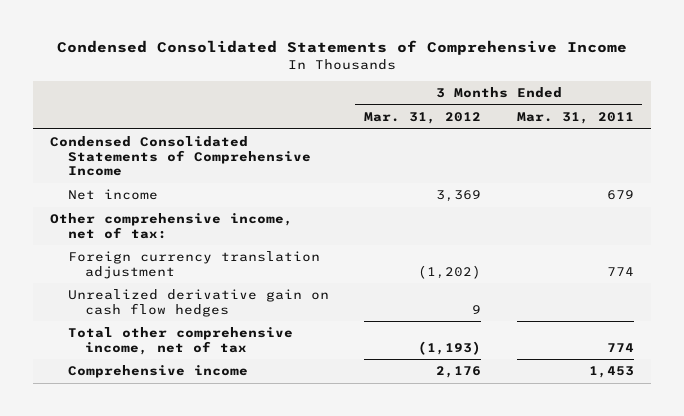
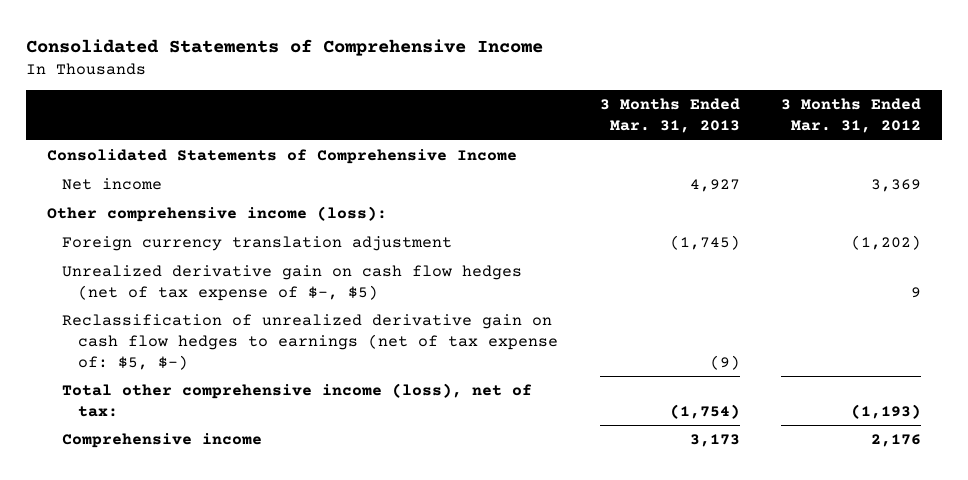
- Condensed Consolidated Statements of Comprehensive Income
+ Consolidated Statements of Comprehensive Income
- | 3 Months Ended Mar. 31, 2012 | 3 Months Ended Mar. 31, 2011
+ | 3 Months Ended Mar. 31, 2013 | 3 Months Ended Mar. 31, 2012
- Condensed Consolidated Statements of Comprehensive Income
+ Consolidated Statements of Comprehensive Income
- Other comprehensive income, net of tax:
+ Other comprehensive income (loss):
- Unrealized derivative gain on cash flow hedges | 9 |
- Total other comprehensive income, net of tax | (1,193) | 774
+ Unrealized derivative gain on cash flow hedges (net of tax expense of $-, $5) | | 9
+ Reclassification of unrealized derivative gain on cash flow hedges to earnings (net of tax expense of: $5, $-) | (9) |
+ Total other comprehensive income (loss), net of tax: | (1,754) | (1,193)

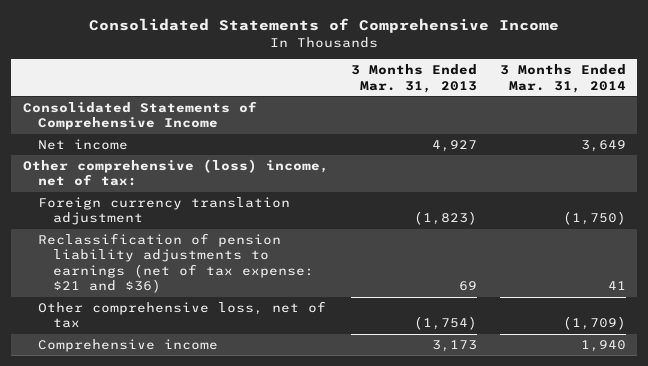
- | 3 Months Ended Mar. 31, 2013 | 3 Months Ended Mar. 31, 2012
+ | 3 Months Ended Mar. 31, 2013 | 3 Months Ended Mar. 31, 2014
- Other comprehensive income (loss):
- Foreign currency translation adjustment | (1,745) | (1,202)
- Unrealized derivative gain on cash flow hedges (net of tax expense of $-, $5) | | 9
- Reclassification of unrealized derivative gain on cash flow hedges to earnings (net of tax expense of: $5, $-) | (9) |
- Total other comprehensive income (loss), net of tax: | (1,754) | (1,193)
+ Other comprehensive (loss) income, net of tax:
+ Foreign currency translation adjustment | (1,823) | (1,750)
+ Reclassification of pension liability adjustments to earnings (net of tax expense: $21 and $36) | 69 | 41
+ Other comprehensive loss, net of tax | (1,754) | (1,709)

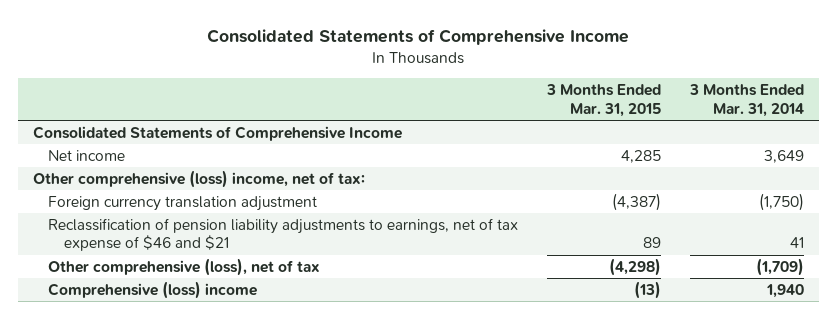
- | 3 Months Ended Mar. 31, 2013 | 3 Months Ended Mar. 31, 2014
+ | 3 Months Ended Mar. 31, 2015 | 3 Months Ended Mar. 31, 2014
- Reclassification of pension liability adjustments to earnings (net of tax expense: $21 and $36) | 69 | 41
- Other comprehensive loss, net of tax | (1,754) | (1,709)
- Comprehensive income | 3,173 | 1,940
+ Reclassification of pension liability adjustments to earnings, net of tax expense of $46 and $21 | 89 | 41
+ Other comprehensive (loss), net of tax | (4,298) | (1,709)
+ Comprehensive (loss) income | (13) | 1,940

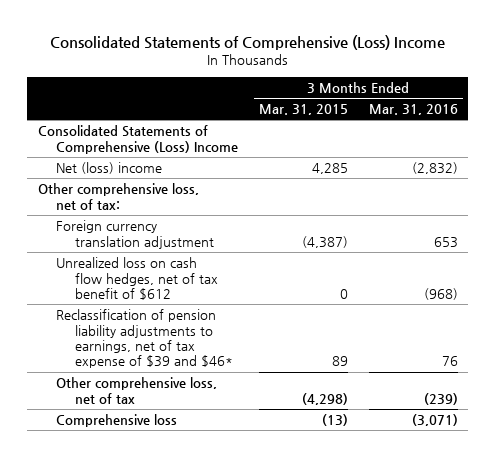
- Consolidated Statements of Comprehensive Income
+ Consolidated Statements of Comprehensive (Loss) Income
- | 3 Months Ended Mar. 31, 2015 | 3 Months Ended Mar. 31, 2014
+ | 3 Months Ended Mar. 31, 2015 | 3 Months Ended Mar. 31, 2016
- Consolidated Statements of Comprehensive Income
- Net income | 4,285 | 3,649
- Other comprehensive (loss) income, net of tax:
+ Consolidated Statements of Comprehensive (Loss) Income
+ Net (loss) income | 4,285 | (2,832)
+ Other comprehensive loss, net of tax:
- Reclassification of pension liability adjustments to earnings, net of tax expense of $46 and $21 | 89 | 41
- Other comprehensive (loss), net of tax | (4,298) | (1,709)
- Comprehensive (loss) income | (13) | 1,940
+ Unrealized loss on cash flow hedges, net of tax benefit of $612 | 0 | (968)
+ Reclassification of pension liability adjustments to earnings, net of tax expense of $39 and $46* | 89 | 76
+ Other comprehensive loss, net of tax | (4,298) | (239)
+ Comprehensive loss | (13) | (3,071)

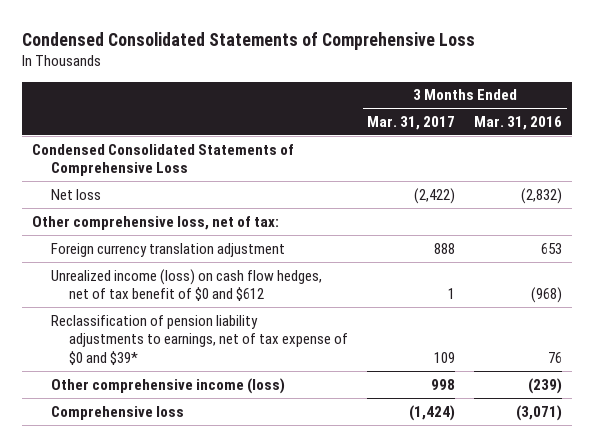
- Consolidated Statements of Comprehensive (Loss) Income
+ Condensed Consolidated Statements of Comprehensive Loss
- | 3 Months Ended Mar. 31, 2015 | 3 Months Ended Mar. 31, 2016
+ | 3 Months Ended Mar. 31, 2017 | 3 Months Ended Mar. 31, 2016
- Consolidated Statements of Comprehensive (Loss) Income
- Net (loss) income | 4,285 | (2,832)
+ Condensed Consolidated Statements of Comprehensive Loss
+ Net loss | (2,422) | (2,832)
- Unrealized loss on cash flow hedges, net of tax benefit of $612 | 0 | (968)
- Reclassification of pension liability adjustments to earnings, net of tax expense of $39 and $46* | 89 | 76
- Other comprehensive loss, net of tax | (4,298) | (239)
+ Unrealized income (loss) on cash flow hedges, net of tax benefit of $0 and $612 | 1 | (968)
+ Reclassification of pension liability adjustments to earnings, net of tax expense of $0 and $39* | 109 | 76
+ Other comprehensive income (loss) | 998 | (239)

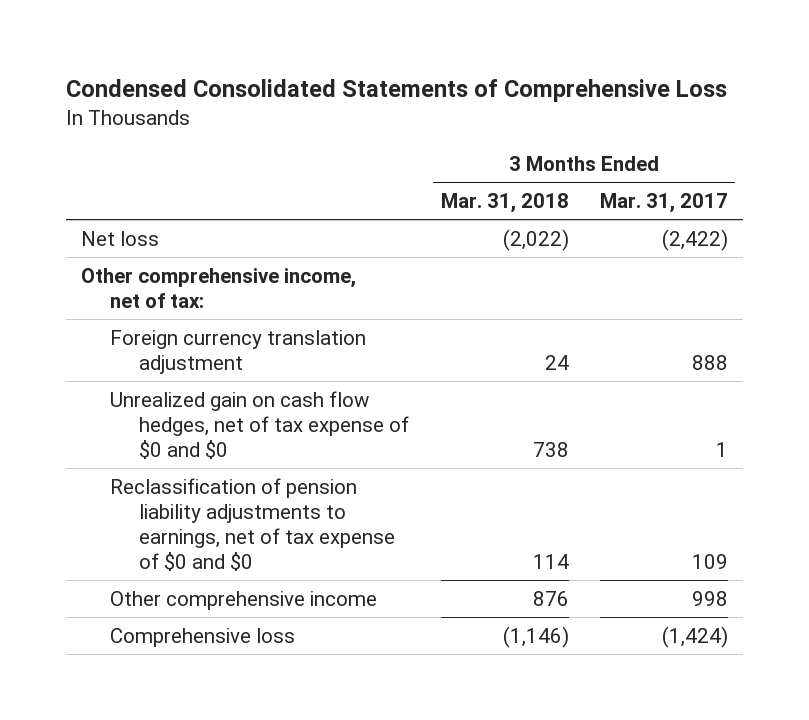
- | 3 Months Ended Mar. 31, 2017 | 3 Months Ended Mar. 31, 2016
+ | 3 Months Ended Mar. 31, 2018 | 3 Months Ended Mar. 31, 2017
- Condensed Consolidated Statements of Comprehensive Loss
- Other comprehensive loss, net of tax:
+ Other comprehensive income, net of tax:
- Unrealized income (loss) on cash flow hedges, net of tax benefit of $0 and $612 | 1 | (968)
- Reclassification of pension liability adjustments to earnings, net of tax expense of $0 and $39* | 109 | 76
- Other comprehensive income (loss) | 998 | (239)
+ Unrealized gain on cash flow hedges, net of tax expense of $0 and $0 | 738 | 1
+ Reclassification of pension liability adjustments to earnings, net of tax expense of $0 and $0 | 114 | 109
+ Other comprehensive income | 876 | 998

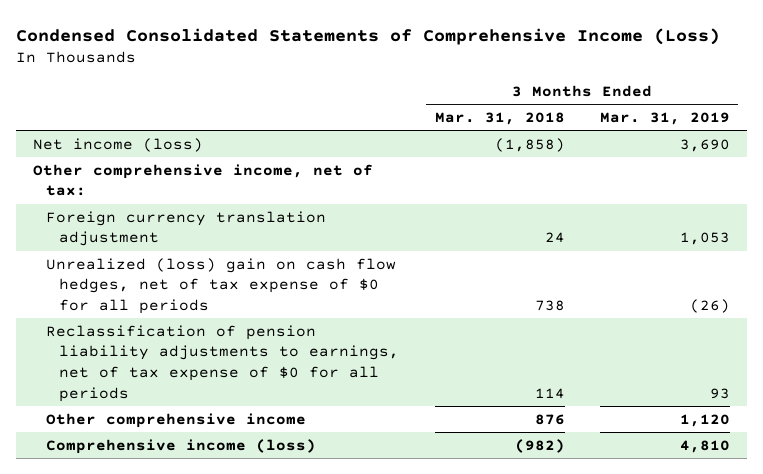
- Condensed Consolidated Statements of Comprehensive Loss
+ Condensed Consolidated Statements of Comprehensive Income (Loss)
- | 3 Months Ended Mar. 31, 2018 | 3 Months Ended Mar. 31, 2017
+ | 3 Months Ended Mar. 31, 2018 | 3 Months Ended Mar. 31, 2019
- Net loss | (2,022) | (2,422)
+ Net income (loss) | (1,858) | 3,690
- Unrealized gain on cash flow hedges, net of tax expense of $0 and $0 | 738 | 1
- Reclassification of pension liability adjustments to earnings, net of tax expense of $0 and $0 | 114 | 109
+ Unrealized (loss) gain on cash flow hedges, net of tax expense of $0 for all periods | 738 | (26)
+ Reclassification of pension liability adjustments to earnings, net of tax expense of $0 for all periods | 114 | 93
- Comprehensive loss | (1,146) | (1,424)
+ Comprehensive income (loss) | (982) | 4,810

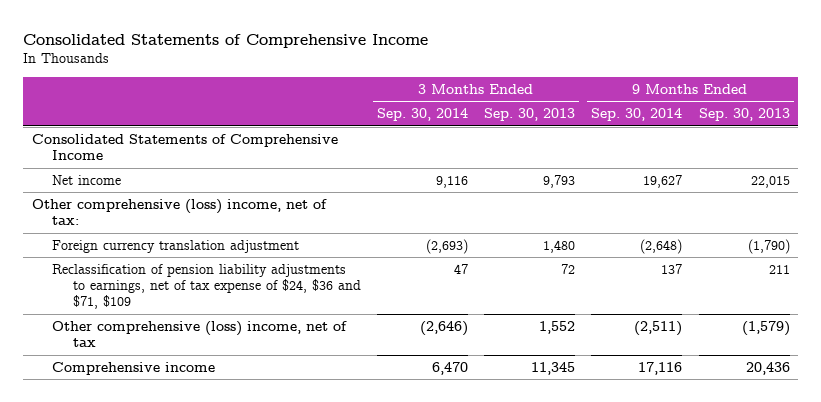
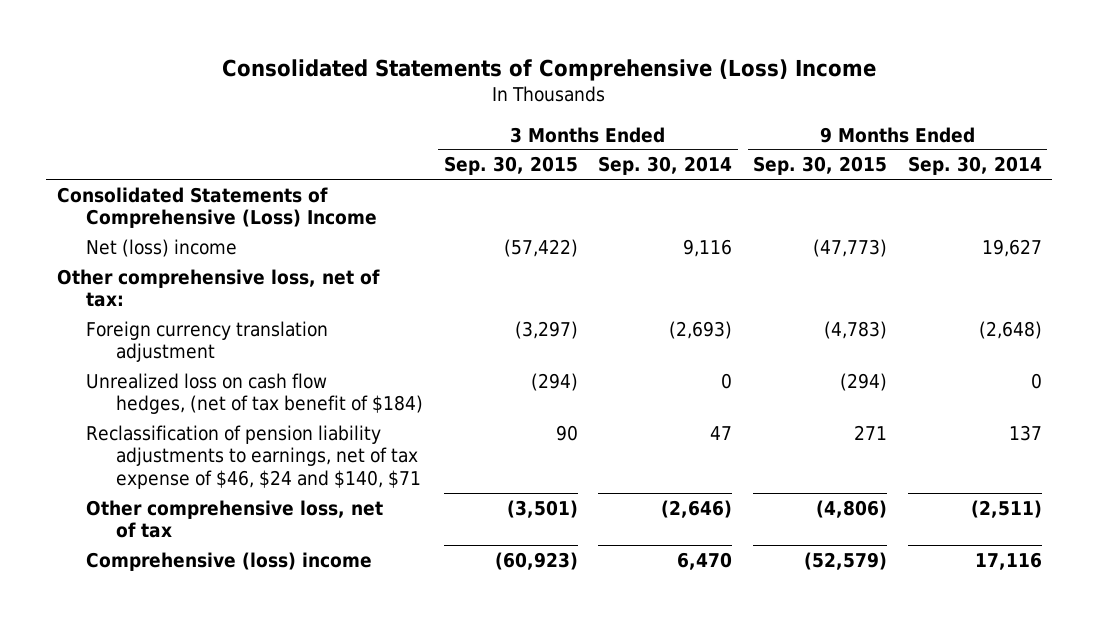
- Consolidated Statements of Comprehensive Income
+ Consolidated Statements of Comprehensive (Loss) Income
- | 3 Months Ended Sep. 30, 2014 | 3 Months Ended Sep. 30, 2013 | 9 Months Ended Sep. 30, 2014 | 9 Months Ended Sep. 30, 2013
+ | 3 Months Ended Sep. 30, 2015 | 3 Months Ended Sep. 30, 2014 | 9 Months Ended Sep. 30, 2015 | 9 Months Ended Sep. 30, 2014
- Consolidated Statements of Comprehensive Income
- Net income | 9,116 | 9,793 | 19,627 | 22,015
- Other comprehensive (loss) income, net of tax:
+ Consolidated Statements of Comprehensive (Loss) Income
+ Net (loss) income | (57,422) | 9,116 | (47,773) | 19,627
+ Other comprehensive loss, net of tax:
- Reclassification of pension liability adjustments to earnings, net of tax expense of $24, $36 and $71, $109 | 47 | 72 | 137 | 211
- Other comprehensive (loss) income, net of tax | (2,646) | 1,552 | (2,511) | (1,579)
- Comprehensive income | 6,470 | 11,345 | 17,116 | 20,436
+ Unrealized loss on cash flow hedges, (net of tax benefit of $184) | (294) | 0 | (294) | 0
+ Reclassification of pension liability adjustments to earnings, net of tax expense of $46, $24 and $140, $71 | 90 | 47 | 271 | 137
+ Other comprehensive loss, net of tax | (3,501) | (2,646) | (4,806) | (2,511)
+ Comprehensive (loss) income | (60,923) | 6,470 | (52,579) | 17,116

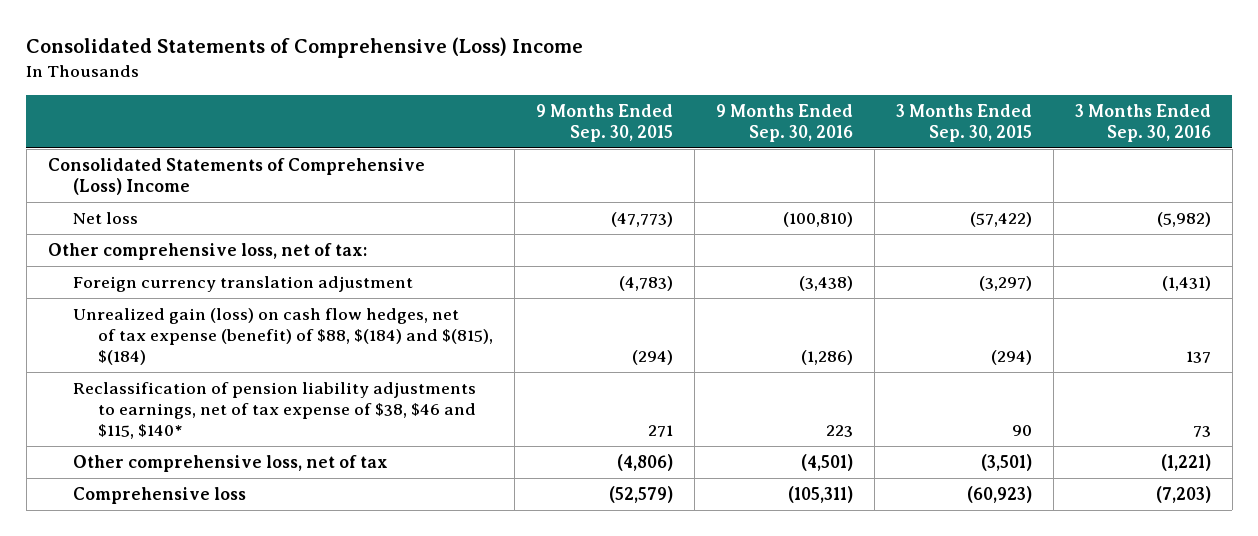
- | 3 Months Ended Sep. 30, 2015 | 3 Months Ended Sep. 30, 2014 | 9 Months Ended Sep. 30, 2015 | 9 Months Ended Sep. 30, 2014
+ | 9 Months Ended Sep. 30, 2015 | 9 Months Ended Sep. 30, 2016 | 3 Months Ended Sep. 30, 2015 | 3 Months Ended Sep. 30, 2016
- Net (loss) income | (57,422) | 9,116 | (47,773) | 19,627
+ Net loss | (47,773) | (100,810) | (57,422) | (5,982)
- Unrealized loss on cash flow hedges, (net of tax benefit of $184) | (294) | 0 | (294) | 0
- Reclassification of pension liability adjustments to earnings, net of tax expense of $46, $24 and $140, $71 | 90 | 47 | 271 | 137
+ Unrealized gain (loss) on cash flow hedges, net of tax expense (benefit) of $88, $(184) and $(815), $(184) | (294) | (1,286) | (294) | 137
+ Reclassification of pension liability adjustments to earnings, net of tax expense of $38, $46 and $115, $140* | 271 | 223 | 90 | 73
- Comprehensive (loss) income | (60,923) | 6,470 | (52,579) | 17,116
+ Comprehensive loss | (52,579) | (105,311) | (60,923) | (7,203)

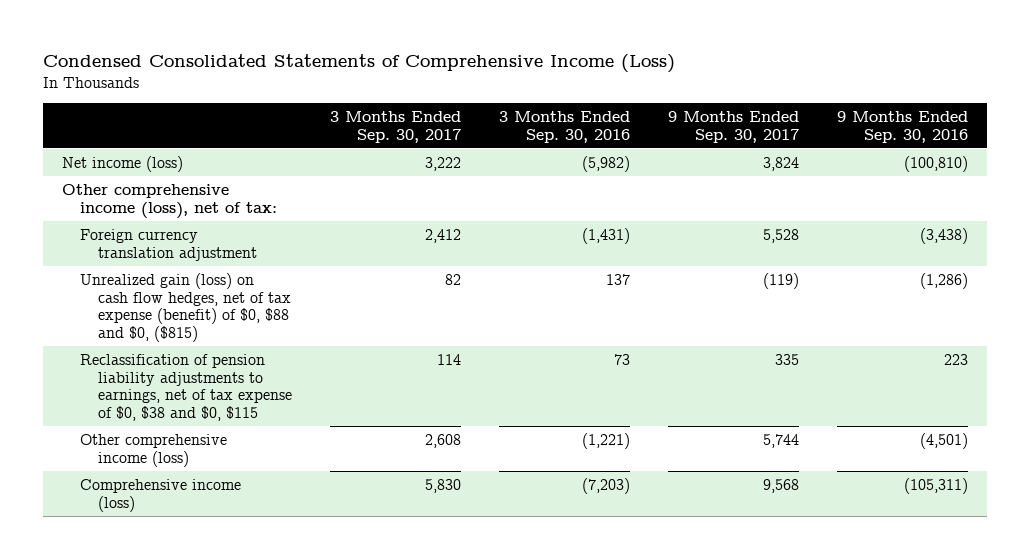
- Consolidated Statements of Comprehensive (Loss) Income
+ Condensed Consolidated Statements of Comprehensive Income (Loss)
- | 9 Months Ended Sep. 30, 2015 | 9 Months Ended Sep. 30, 2016 | 3 Months Ended Sep. 30, 2015 | 3 Months Ended Sep. 30, 2016
+ | 3 Months Ended Sep. 30, 2017 | 3 Months Ended Sep. 30, 2016 | 9 Months Ended Sep. 30, 2017 | 9 Months Ended Sep. 30, 2016
- Consolidated Statements of Comprehensive (Loss) Income
- Net loss | (47,773) | (100,810) | (57,422) | (5,982)
- Other comprehensive loss, net of tax:
+ Net income (loss) | 3,222 | (5,982) | 3,824 | (100,810)
+ Other comprehensive income (loss), net of tax:
- Unrealized gain (loss) on cash flow hedges, net of tax expense (benefit) of $88, $(184) and $(815), $(184) | (294) | (1,286) | (294) | 137
- Reclassification of pension liability adjustments to earnings, net of tax expense of $38, $46 and $115, $140* | 271 | 223 | 90 | 73
- Other comprehensive loss, net of tax | (4,806) | (4,501) | (3,501) | (1,221)
- Comprehensive loss | (52,579) | (105,311) | (60,923) | (7,203)
+ Unrealized gain (loss) on cash flow hedges, net of tax expense (benefit) of $0, $88 and $0, ($815) | 82 | 137 | (119) | (1,286)
+ Reclassification of pension liability adjustments to earnings, net of tax expense of $0, $38 and $0, $115 | 114 | 73 | 335 | 223
+ Other comprehensive income (loss) | 2,608 | (1,221) | 5,744 | (4,501)
+ Comprehensive income (loss) | 5,830 | (7,203) | 9,568 | (105,311)

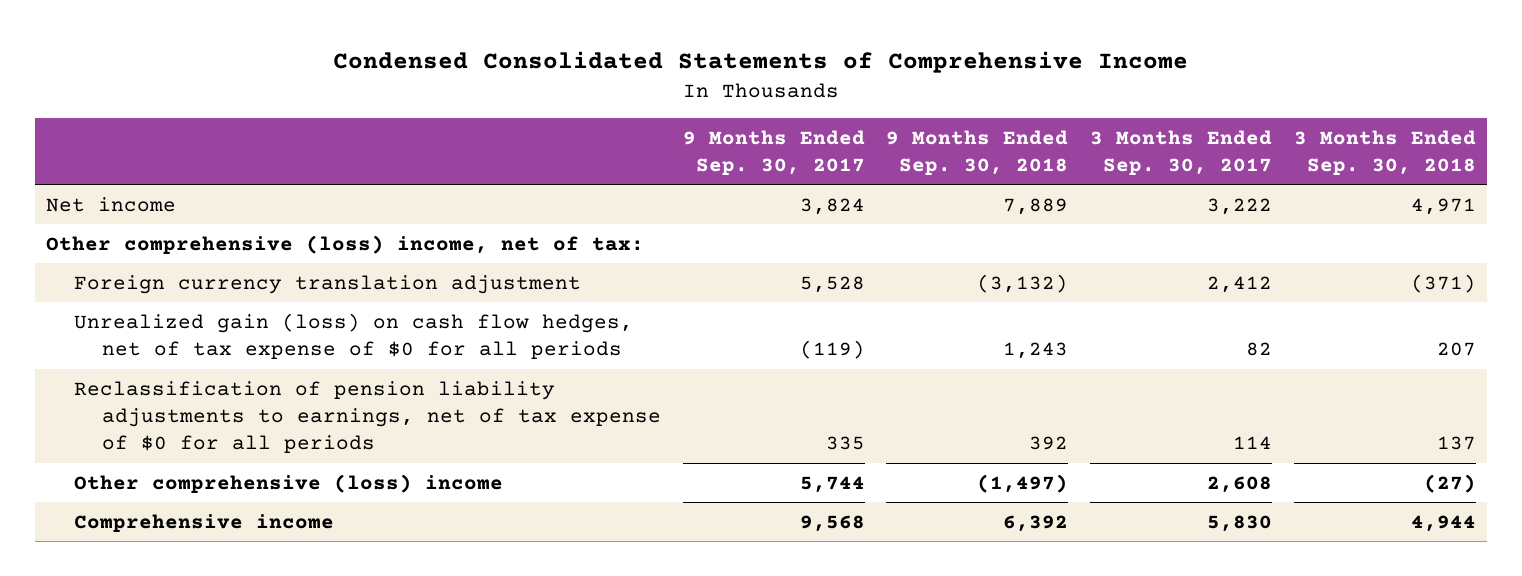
- Condensed Consolidated Statements of Comprehensive Income (Loss)
+ Condensed Consolidated Statements of Comprehensive Income
- | 3 Months Ended Sep. 30, 2017 | 3 Months Ended Sep. 30, 2016 | 9 Months Ended Sep. 30, 2017 | 9 Months Ended Sep. 30, 2016
+ | 9 Months Ended Sep. 30, 2017 | 9 Months Ended Sep. 30, 2018 | 3 Months Ended Sep. 30, 2017 | 3 Months Ended Sep. 30, 2018
- Net income (loss) | 3,222 | (5,982) | 3,824 | (100,810)
- Other comprehensive income (loss), net of tax:
+ Net income | 3,824 | 7,889 | 3,222 | 4,971
+ Other comprehensive (loss) income, net of tax:
- Unrealized gain (loss) on cash flow hedges, net of tax expense (benefit) of $0, $88 and $0, ($815) | 82 | 137 | (119) | (1,286)
- Reclassification of pension liability adjustments to earnings, net of tax expense of $0, $38 and $0, $115 | 114 | 73 | 335 | 223
- Other comprehensive income (loss) | 2,608 | (1,221) | 5,744 | (4,501)
- Comprehensive income (loss) | 5,830 | (7,203) | 9,568 | (105,311)
+ Unrealized gain (loss) on cash flow hedges, net of tax expense of $0 for all periods | (119) | 1,243 | 82 | 207
+ Reclassification of pension liability adjustments to earnings, net of tax expense of $0 for all periods | 335 | 392 | 114 | 137
+ Other comprehensive (loss) income | 5,744 | (1,497) | 2,608 | (27)
+ Comprehensive income | 9,568 | 6,392 | 5,830 | 4,944

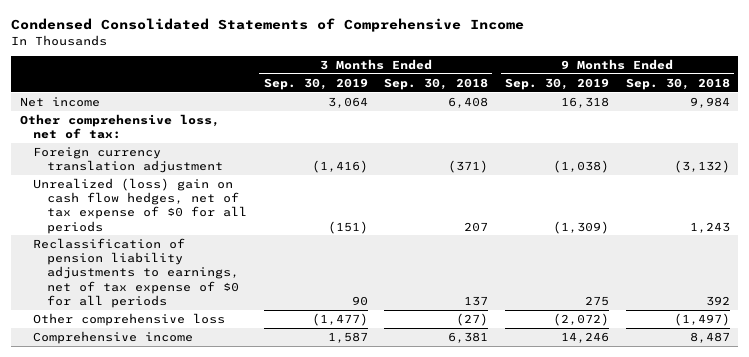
- | 9 Months Ended Sep. 30, 2017 | 9 Months Ended Sep. 30, 2018 | 3 Months Ended Sep. 30, 2017 | 3 Months Ended Sep. 30, 2018
+ | 3 Months Ended Sep. 30, 2019 | 3 Months Ended Sep. 30, 2018 | 9 Months Ended Sep. 30, 2019 | 9 Months Ended Sep. 30, 2018
- Net income | 3,824 | 7,889 | 3,222 | 4,971
- Other comprehensive (loss) income, net of tax:
+ Net income | 3,064 | 6,408 | 16,318 | 9,984
+ Other comprehensive loss, net of tax:
- Unrealized gain (loss) on cash flow hedges, net of tax expense of $0 for all periods | (119) | 1,243 | 82 | 207
+ Unrealized (loss) gain on cash flow hedges, net of tax expense of $0 for all periods | (151) | 207 | (1,309) | 1,243
- Other comprehensive (loss) income | 5,744 | (1,497) | 2,608 | (27)
- Comprehensive income | 9,568 | 6,392 | 5,830 | 4,944
+ Other comprehensive loss | (1,477) | (27) | (2,072) | (1,497)
+ Comprehensive income | 1,587 | 6,381 | 14,246 | 8,487

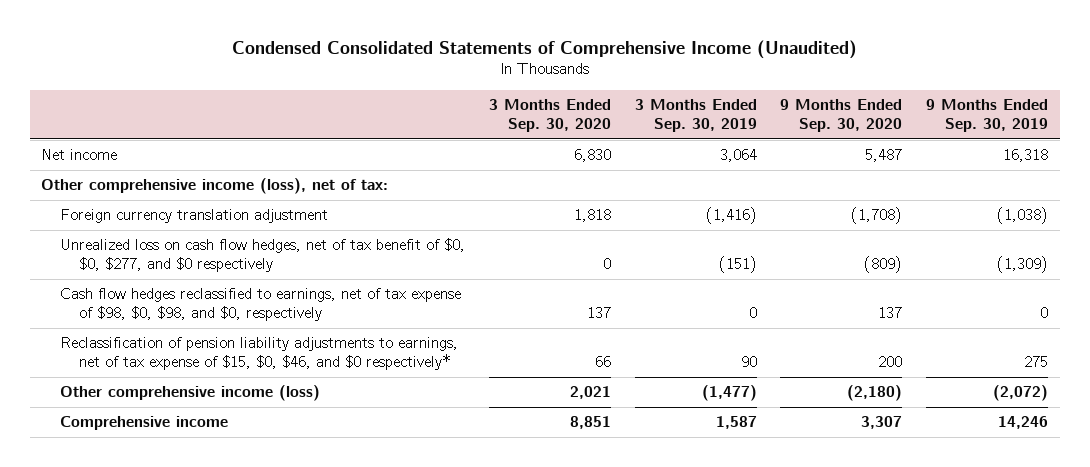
- Condensed Consolidated Statements of Comprehensive Income
+ Condensed Consolidated Statements of Comprehensive Income (Unaudited)
- | 3 Months Ended Sep. 30, 2019 | 3 Months Ended Sep. 30, 2018 | 9 Months Ended Sep. 30, 2019 | 9 Months Ended Sep. 30, 2018
+ | 3 Months Ended Sep. 30, 2020 | 3 Months Ended Sep. 30, 2019 | 9 Months Ended Sep. 30, 2020 | 9 Months Ended Sep. 30, 2019
- Other comprehensive loss, net of tax:
+ Other comprehensive income (loss), net of tax:
- Unrealized (loss) gain on cash flow hedges, net of tax expense of $0 for all periods | (151) | 207 | (1,309) | 1,243
- Reclassification of pension liability adjustments to earnings, net of tax expense of $0 for all periods | 90 | 137 | 275 | 392
- Other comprehensive loss | (1,477) | (27) | (2,072) | (1,497)
+ Unrealized loss on cash flow hedges, net of tax benefit of $0, $0, $277, and $0 respectively | 0 | (151) | (809) | (1,309)
+ Cash flow hedges reclassified to earnings, net of tax expense of $98, $0, $98, and $0, respectively | 137 | 0 | 137 | 0
+ Reclassification of pension liability adjustments to earnings, net of tax expense of $15, $0, $46, and $0 respectively* | 66 | 90 | 200 | 275
+ Other comprehensive income (loss) | 2,021 | (1,477) | (2,180) | (2,072)

